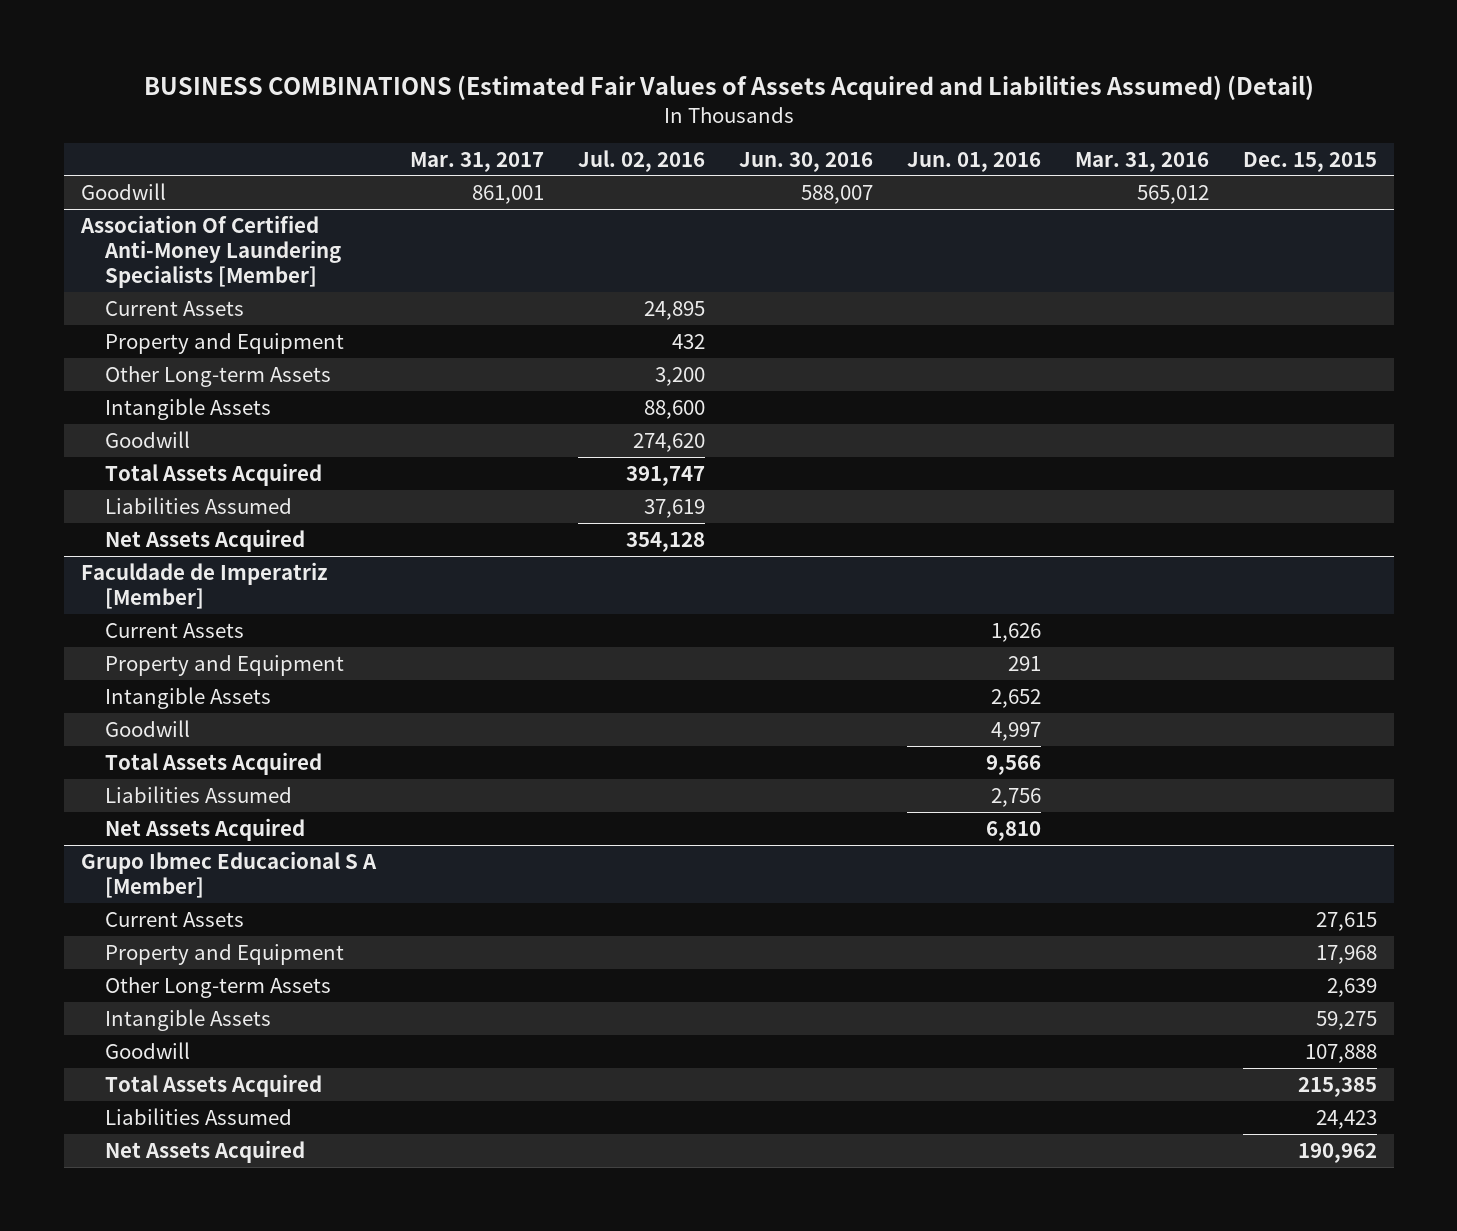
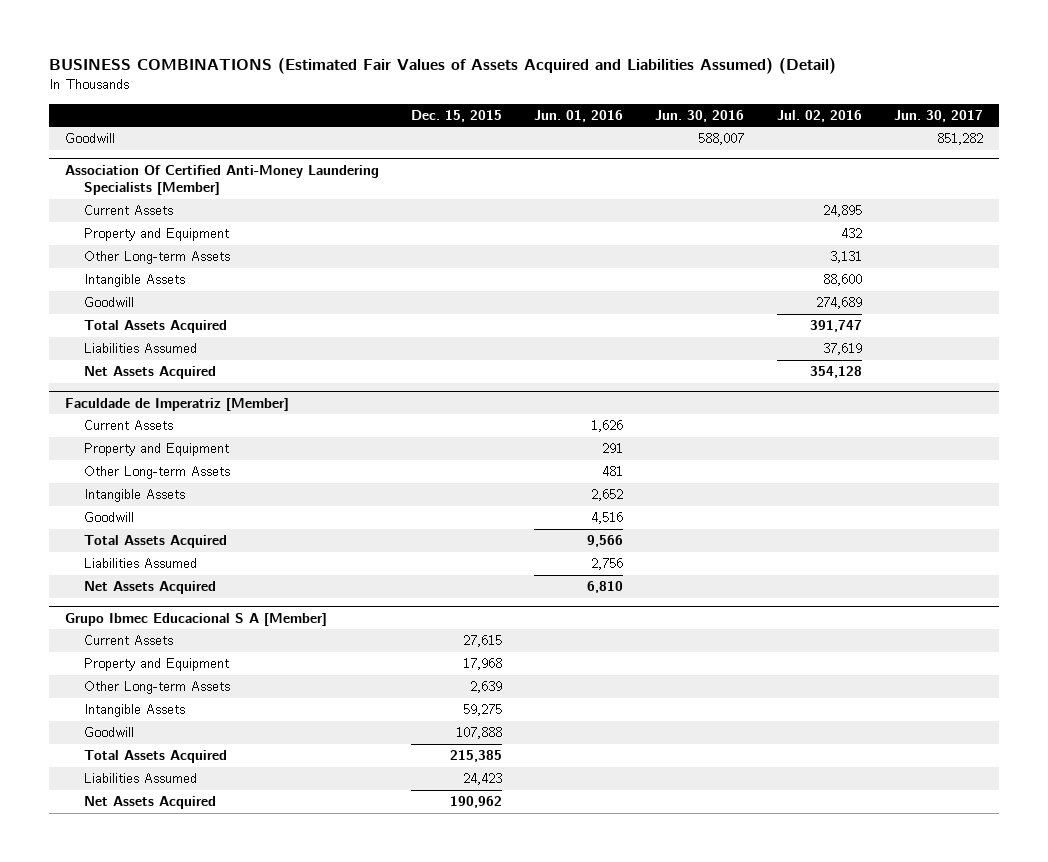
- | Mar. 31, 2017 | Jul. 02, 2016 | Jun. 30, 2016 | Jun. 01, 2016 | Mar. 31, 2016 | Dec. 15, 2015
+ | Dec. 15, 2015 | Jun. 01, 2016 | Jun. 30, 2016 | Jul. 02, 2016 | Jun. 30, 2017
@ Association Of Certified Anti-Money Laundering Specialists [Member]
- Other Long-term Assets | | 3,200 | | | |
+ Other Long-term Assets | | | | 3,131 |
- Goodwill | | 274,620 | | | |
+ Goodwill | | | | 274,689 |
@ Faculdade de Imperatriz [Member]
+ Other Long-term Assets | | 481 | | |
- Goodwill | | | | 4,997 | |
+ Goodwill | | 4,516 | | |

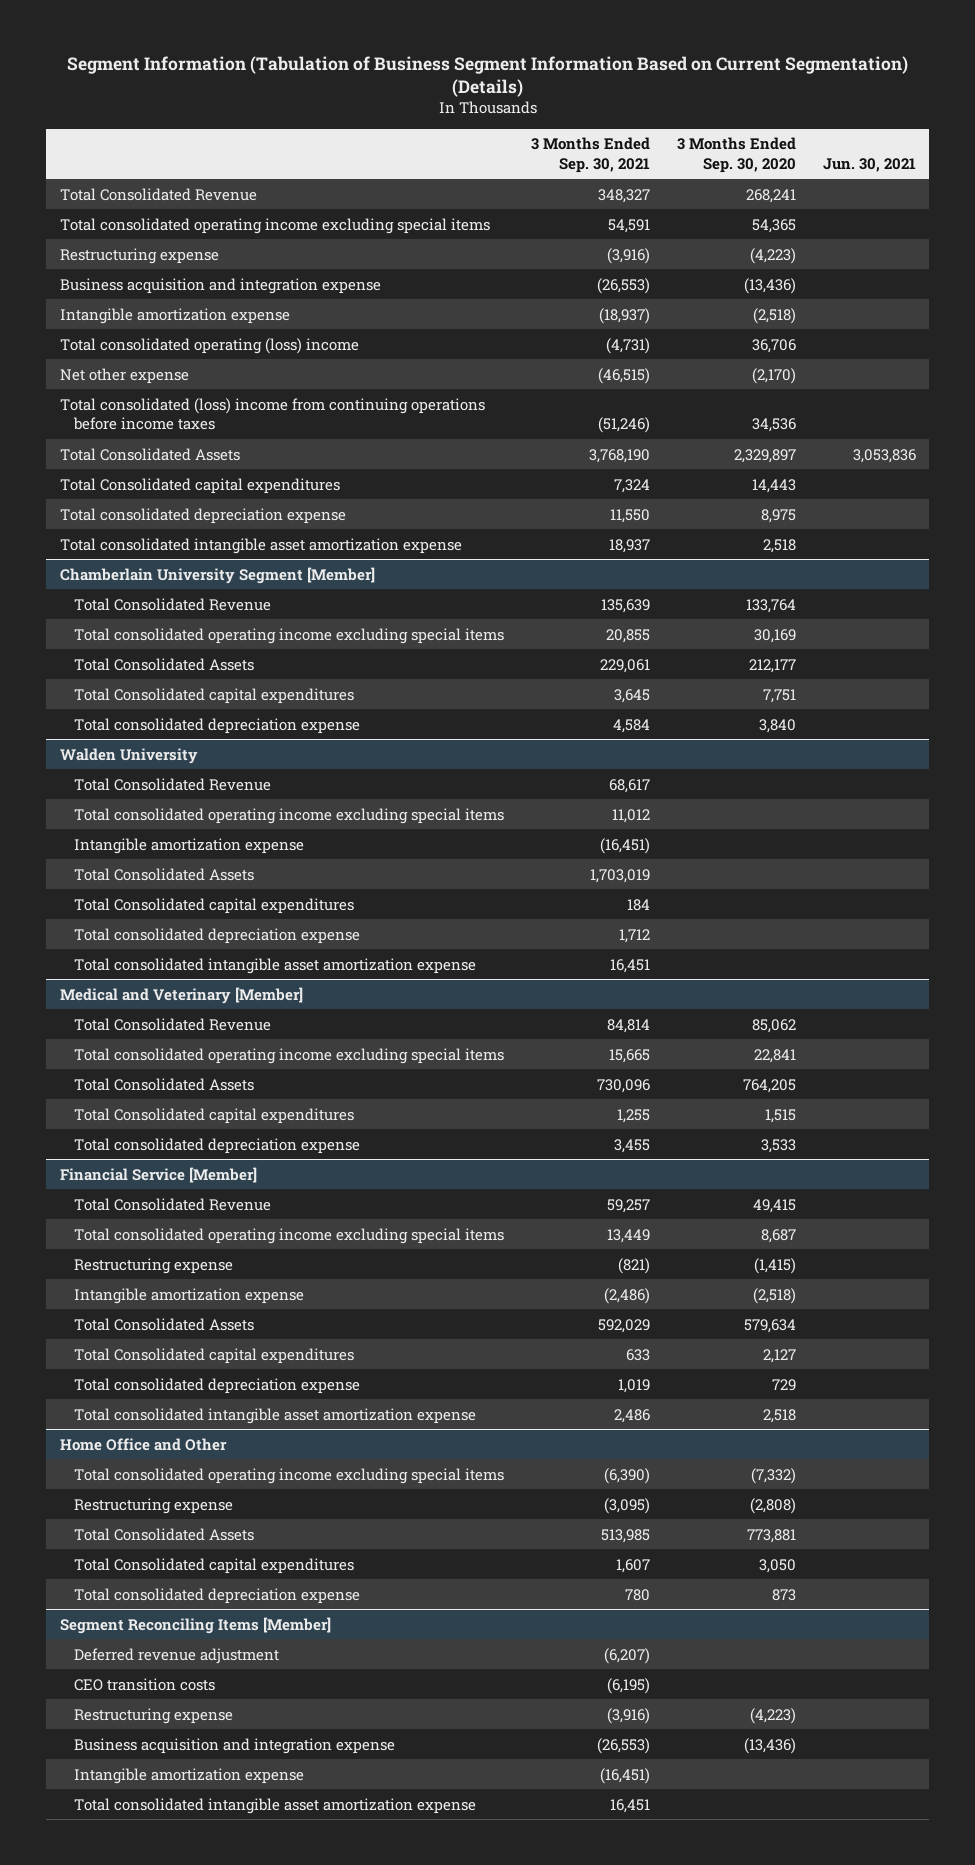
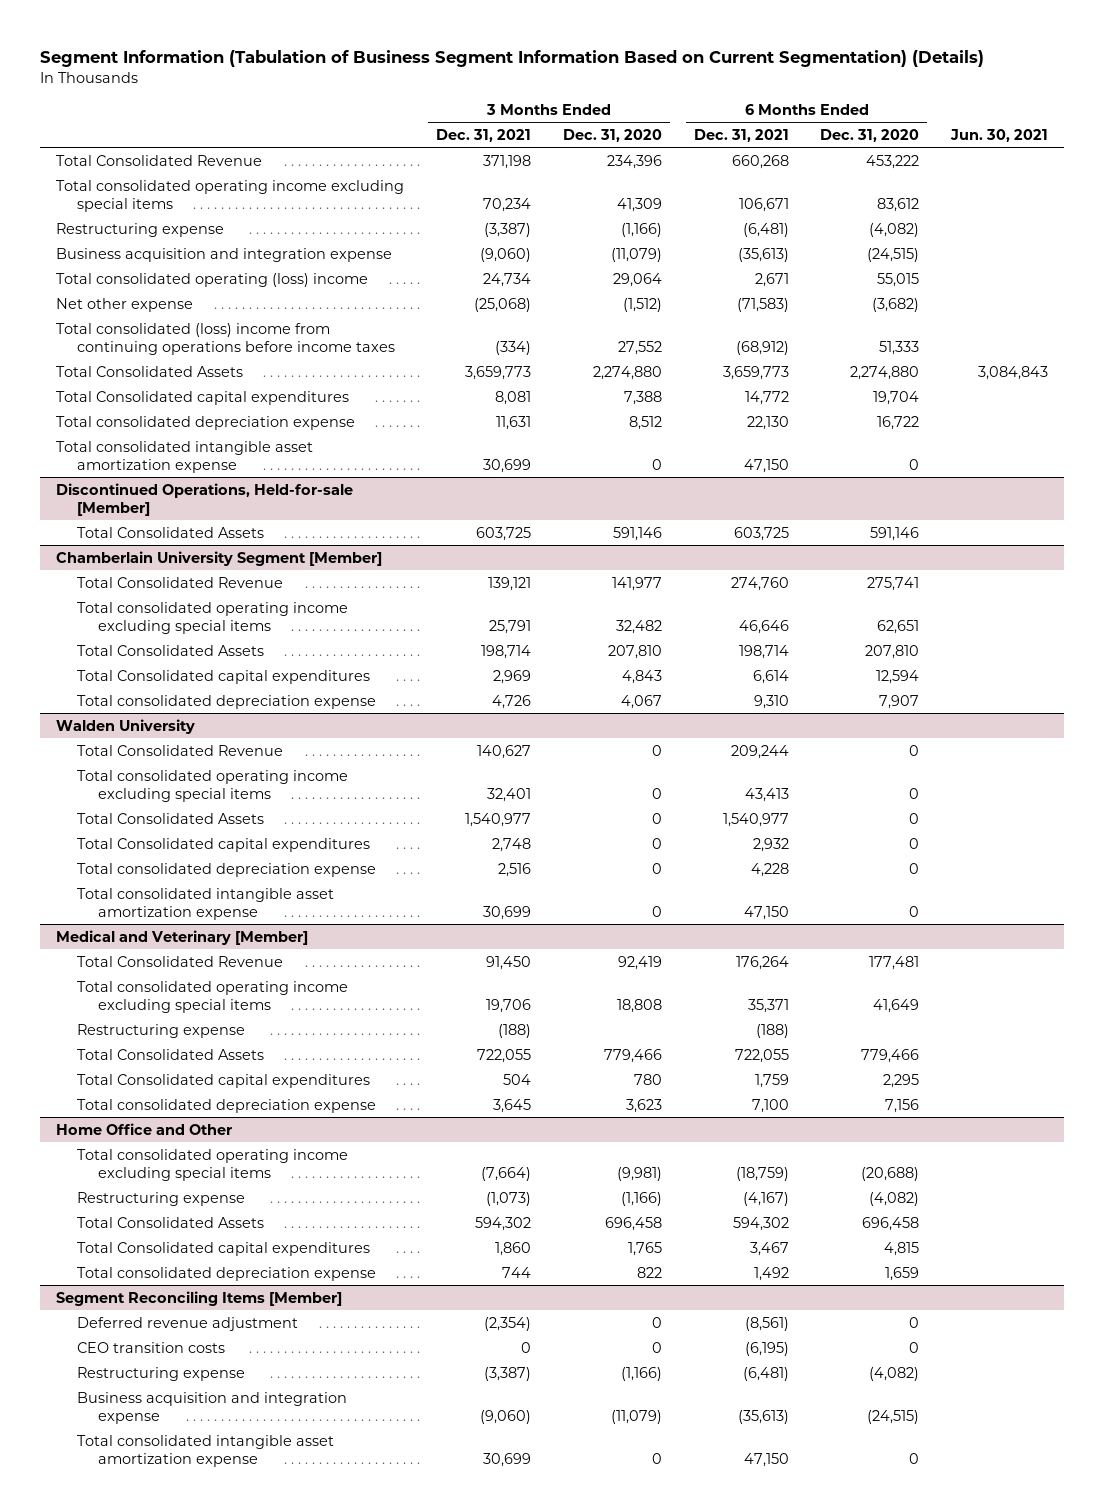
- | 3 Months Ended Sep. 30, 2021 | 3 Months Ended Sep. 30, 2020 | Jun. 30, 2021
+ | 3 Months Ended Dec. 31, 2021 | 3 Months Ended Dec. 31, 2020 | 6 Months Ended Dec. 31, 2021 | 6 Months Ended Dec. 31, 2020 | Jun. 30, 2021
- Intangible amortization expense | (18,937) | (2,518) |
- Total Consolidated Assets | 3,768,190 | 2,329,897 | 3,053,836
+ Total Consolidated Assets | 3,659,773 | 2,274,880 | 3,659,773 | 2,274,880 | 3,084,843
+ Discontinued Operations, Held-for-sale [Member]
+ Total Consolidated Assets | 603,725 | 591,146 | 603,725 | 591,146 |
@ Walden University
- Intangible amortization expense | (16,451) | |
@ Medical and Veterinary [Member]
+ Restructuring expense | (188) | | (188) | |
- Financial Service [Member]
- Total Consolidated Revenue | 59,257 | 49,415 |
- Total consolidated operating income excluding special items | 13,449 | 8,687 |
- Restructuring expense | (821) | (1,415) |
- Intangible amortization expense | (2,486) | (2,518) |
- Total Consolidated Assets | 592,029 | 579,634 |
- Total Consolidated capital expenditures | 633 | 2,127 |
- Total consolidated depreciation expense | 1,019 | 729 |
- Total consolidated intangible asset amortization expense | 2,486 | 2,518 |
@ Segment Reconciling Items [Member]
- Intangible amortization expense | (16,451) | |

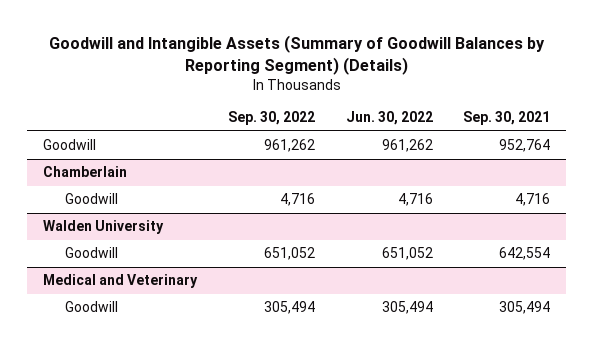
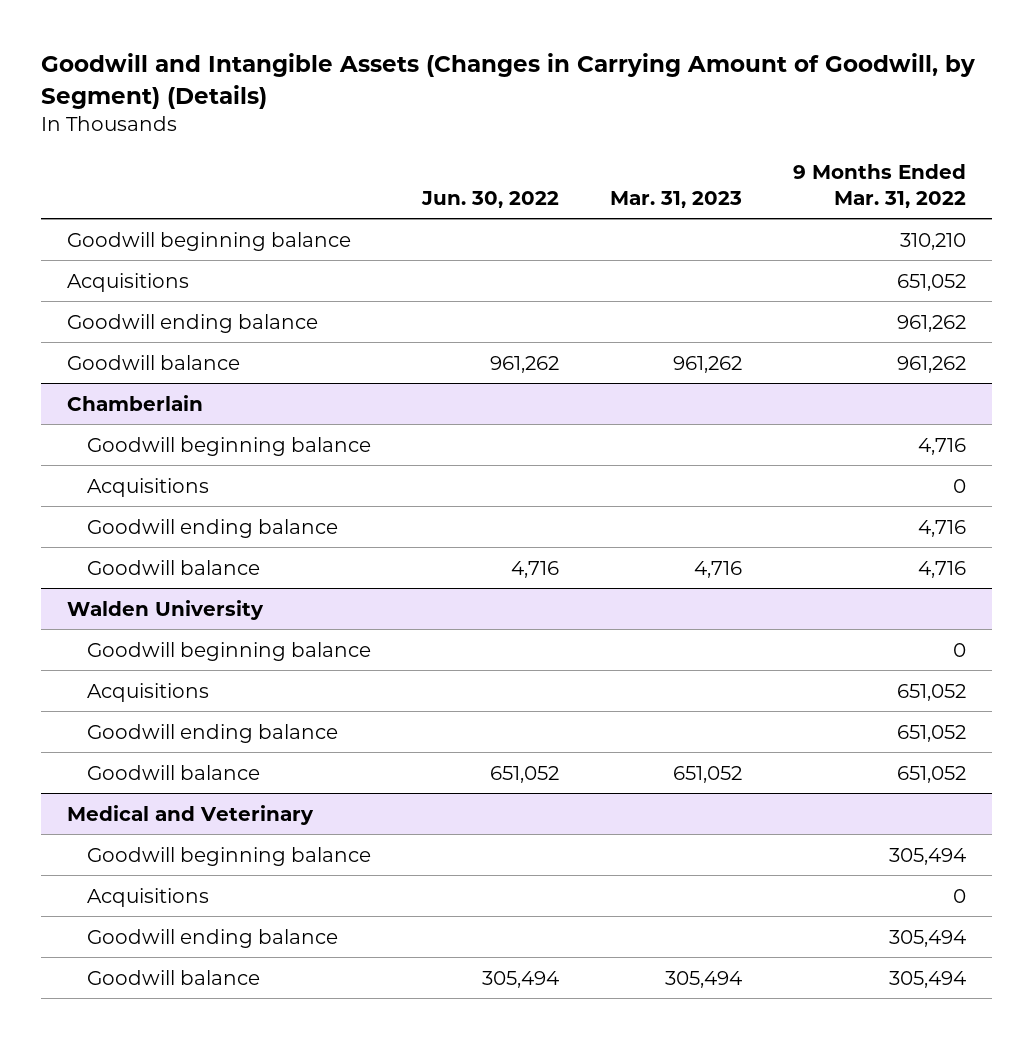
- Goodwill and Intangible Assets (Summary of Goodwill Balances by Reporting Segment) (Details)
+ Goodwill and Intangible Assets (Changes in Carrying Amount of Goodwill, by Segment) (Details)
- | Sep. 30, 2022 | Jun. 30, 2022 | Sep. 30, 2021
+ | Jun. 30, 2022 | Mar. 31, 2023 | 9 Months Ended Mar. 31, 2022
- Goodwill | 961,262 | 961,262 | 952,764
+ Goodwill beginning balance | | | 310,210
+ Acquisitions | | | 651,052
+ Goodwill ending balance | | | 961,262
+ Goodwill balance | 961,262 | 961,262 | 961,262
@ Chamberlain
- Goodwill | 4,716 | 4,716 | 4,716
+ Goodwill beginning balance | | | 4,716
+ Acquisitions | | | 0
+ Goodwill ending balance | | | 4,716
+ Goodwill balance | 4,716 | 4,716 | 4,716
@ Walden University
- Goodwill | 651,052 | 651,052 | 642,554
+ Goodwill beginning balance | | | 0
+ Acquisitions | | | 651,052
+ Goodwill ending balance | | | 651,052
+ Goodwill balance | 651,052 | 651,052 | 651,052
@ Medical and Veterinary
- Goodwill | 305,494 | 305,494 | 305,494
+ Goodwill beginning balance | | | 305,494
+ Acquisitions | | | 0
+ Goodwill ending balance | | | 305,494
+ Goodwill balance | 305,494 | 305,494 | 305,494

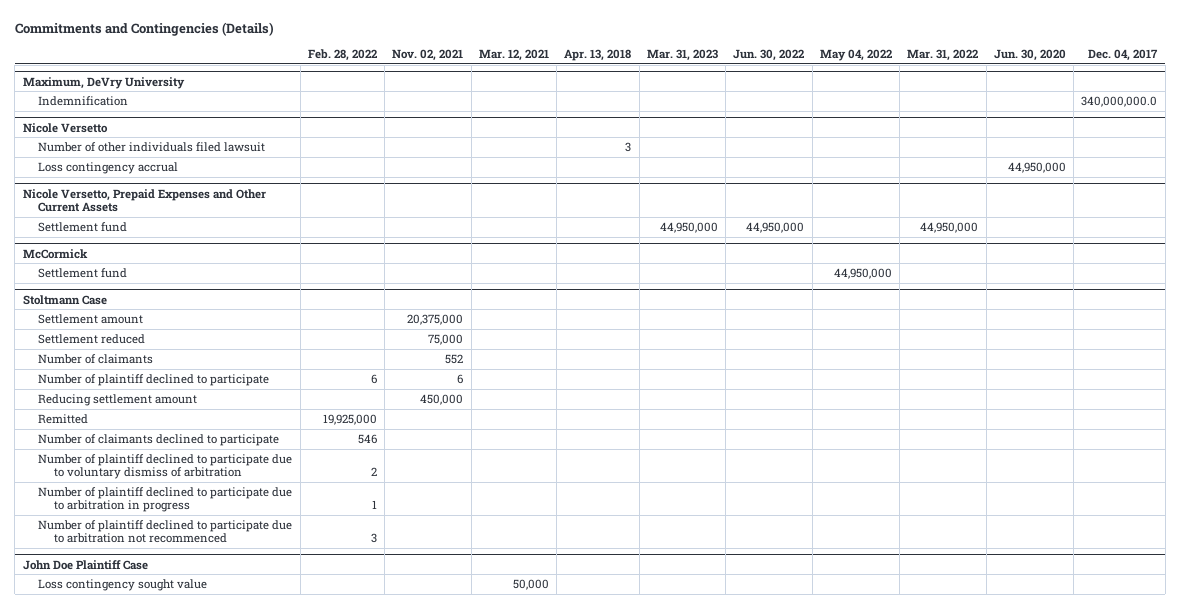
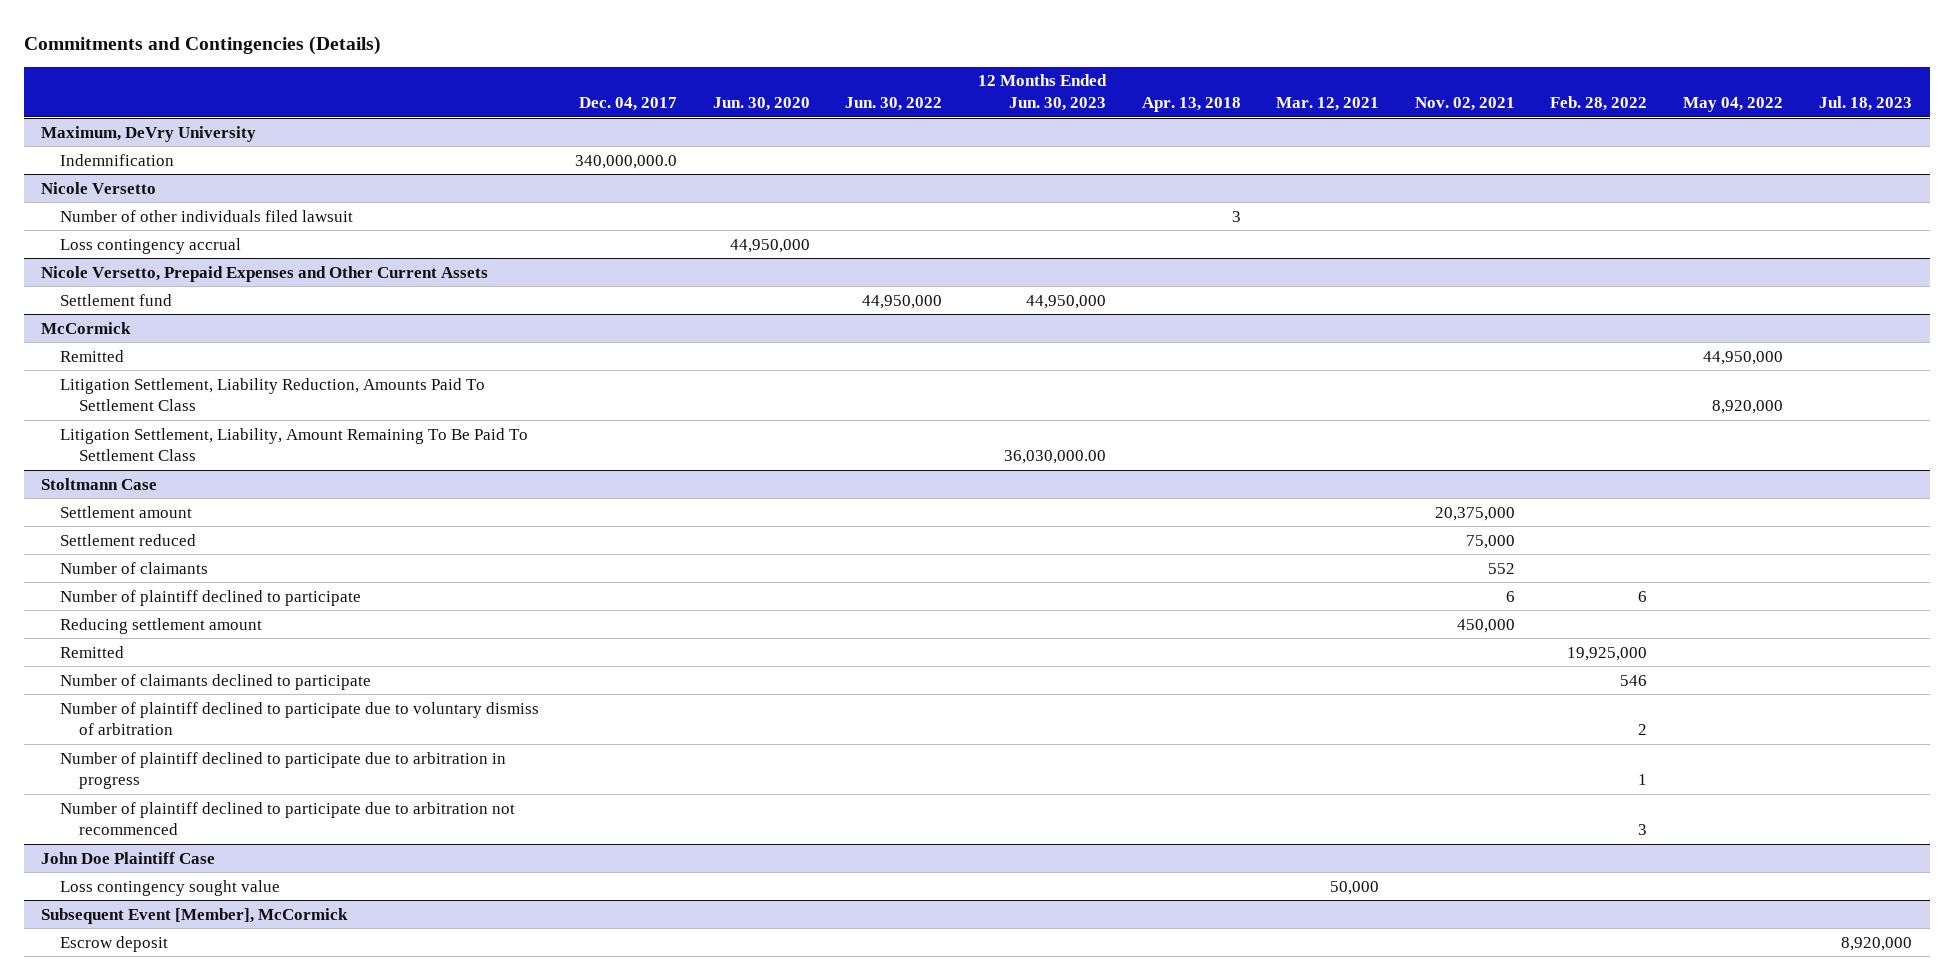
- | Feb. 28, 2022 | Nov. 02, 2021 | Mar. 12, 2021 | Apr. 13, 2018 | Mar. 31, 2023 | Jun. 30, 2022 | May 04, 2022 | Mar. 31, 2022 | Jun. 30, 2020 | Dec. 04, 2017
+ | Dec. 04, 2017 | Jun. 30, 2020 | Jun. 30, 2022 | 12 Months Ended Jun. 30, 2023 | Apr. 13, 2018 | Mar. 12, 2021 | Nov. 02, 2021 | Feb. 28, 2022 | May 04, 2022 | Jul. 18, 2023
@ McCormick
- Settlement fund | | | | | | | 44,950,000 | | |
+ Remitted | | | | | | | | | 44,950,000 |
+ Litigation Settlement, Liability Reduction, Amounts Paid To Settlement Class | | | | | | | | | 8,920,000 |
+ Litigation Settlement, Liability, Amount Remaining To Be Paid To Settlement Class | | | | 36,030,000.00 | | | | | |
+ Subsequent Event [Member], McCormick
+ Escrow deposit | | | | | | | | | | 8,920,000

